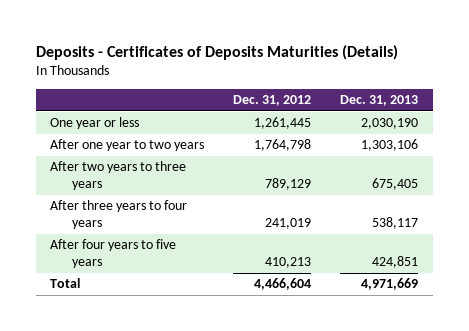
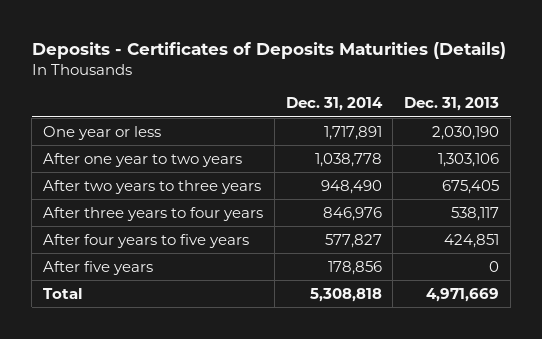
- | Dec. 31, 2012 | Dec. 31, 2013
+ | Dec. 31, 2014 | Dec. 31, 2013
+ After five years | 178,856 | 0

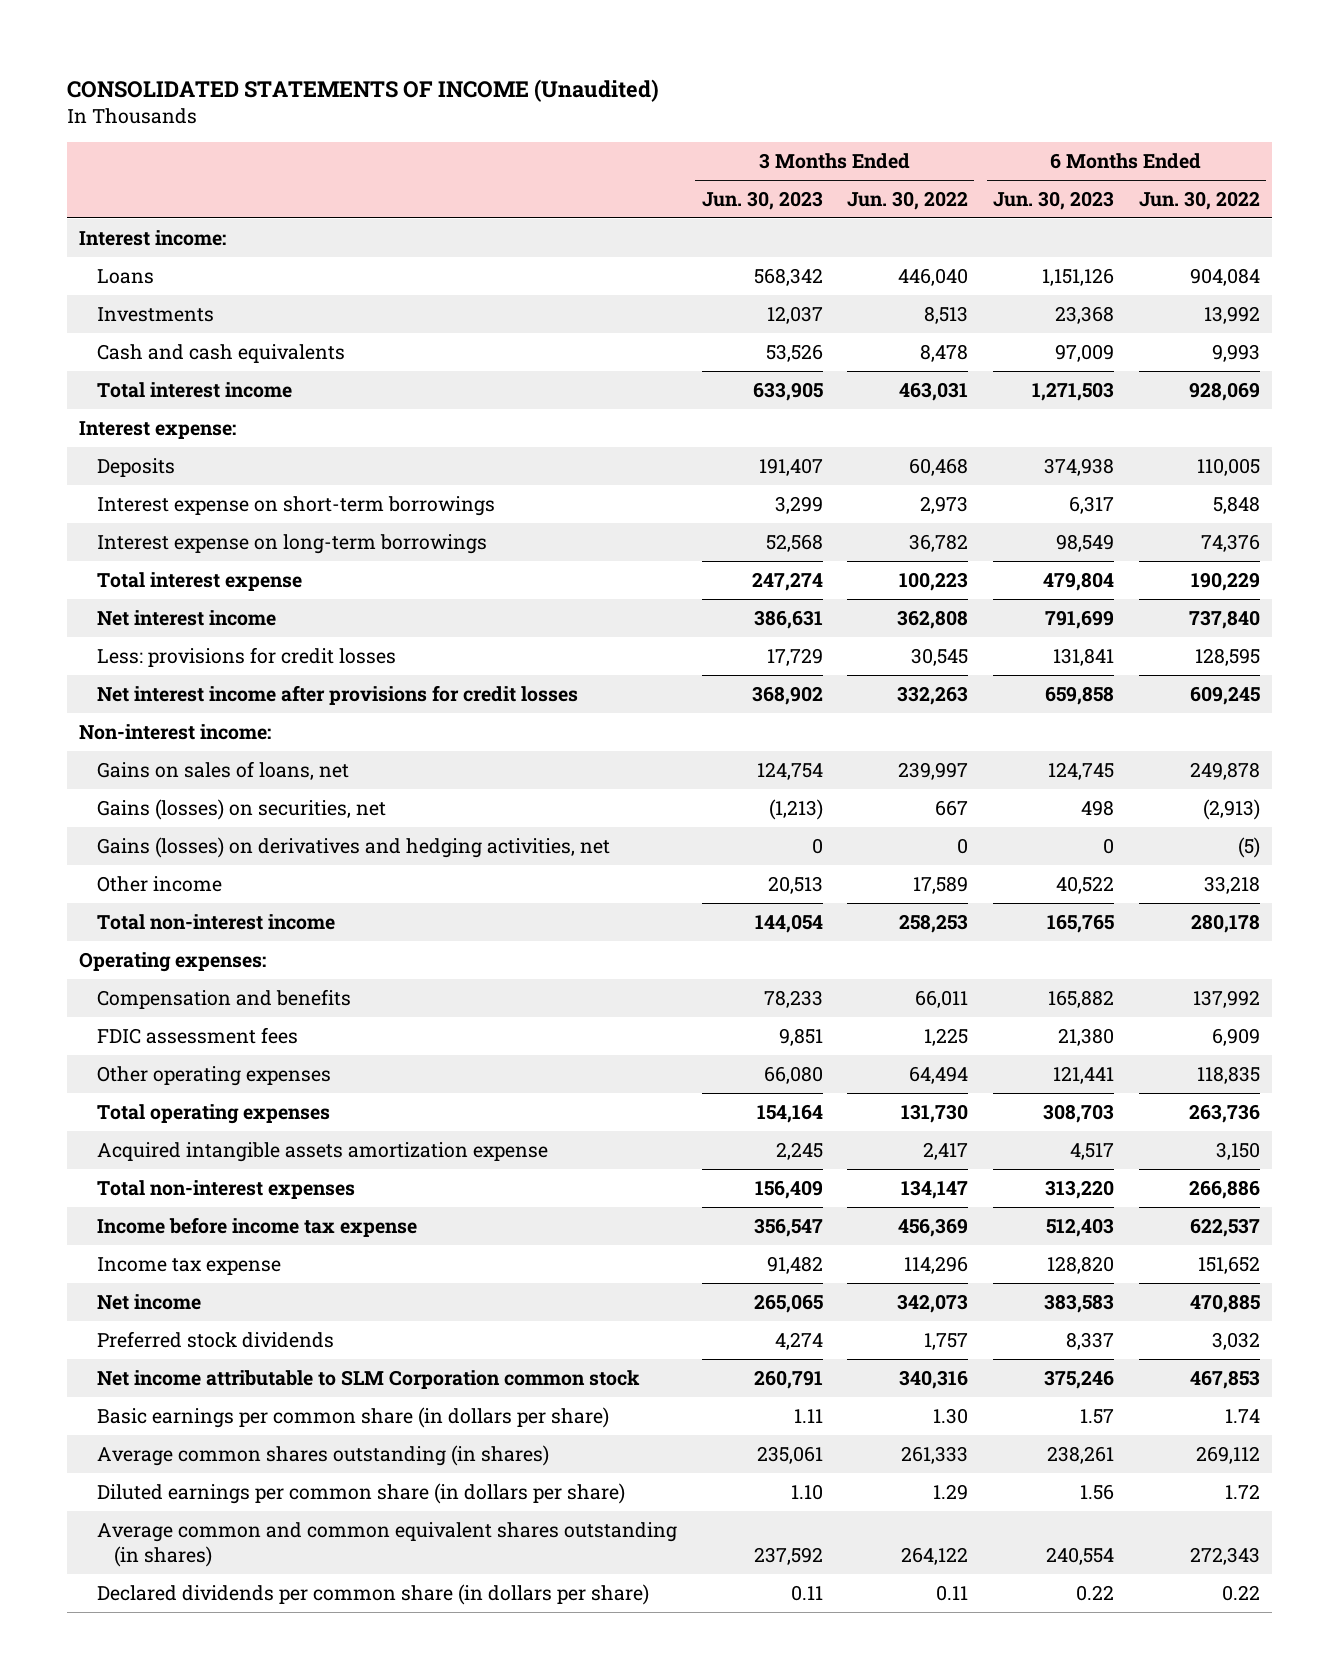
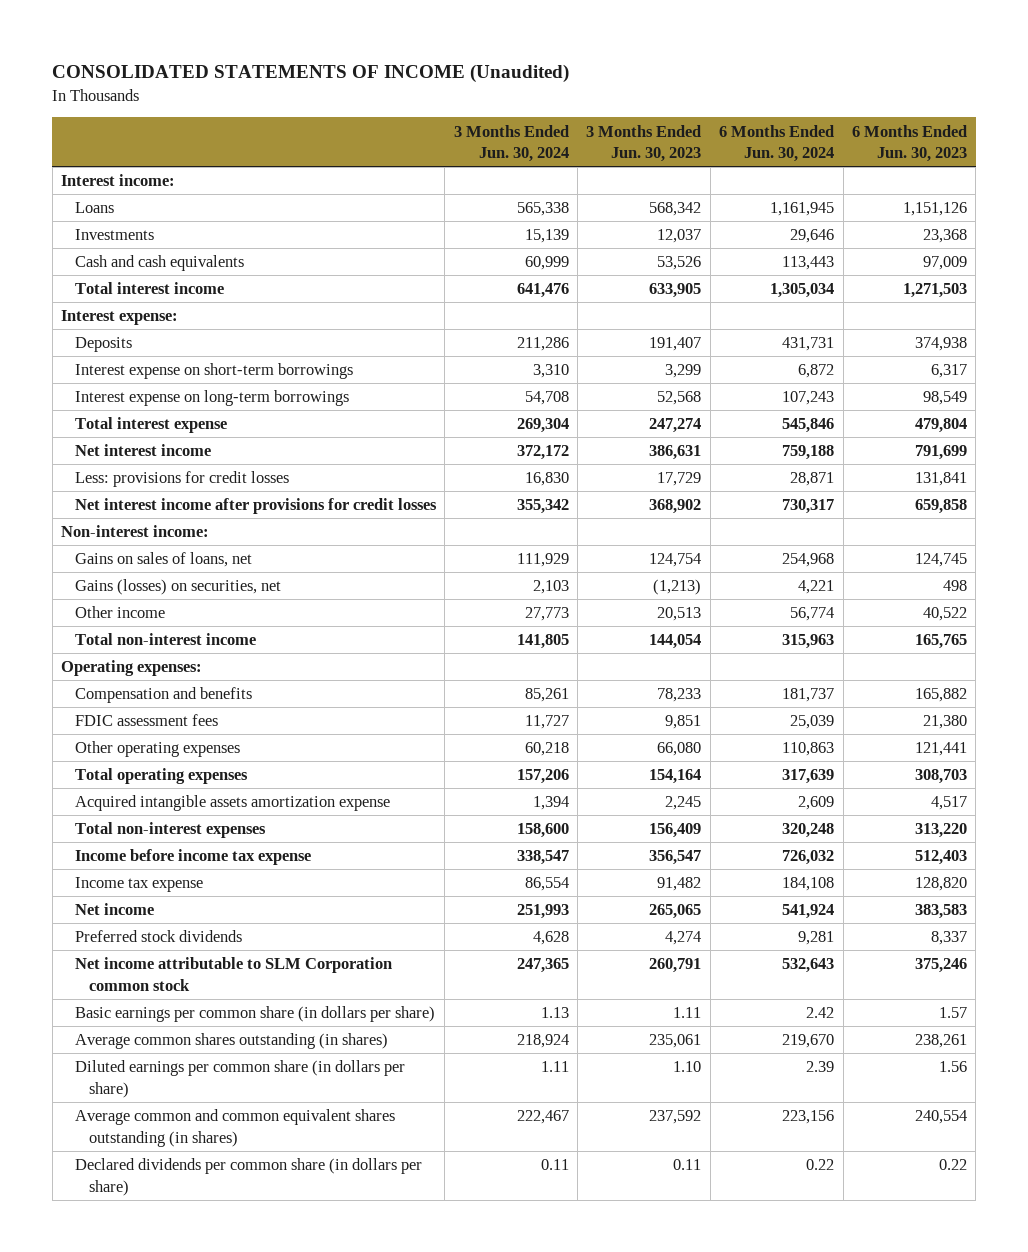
- | 3 Months Ended Jun. 30, 2023 | 3 Months Ended Jun. 30, 2022 | 6 Months Ended Jun. 30, 2023 | 6 Months Ended Jun. 30, 2022
+ | 3 Months Ended Jun. 30, 2024 | 3 Months Ended Jun. 30, 2023 | 6 Months Ended Jun. 30, 2024 | 6 Months Ended Jun. 30, 2023
- Gains (losses) on derivatives and hedging activities, net | 0 | 0 | 0 | (5)

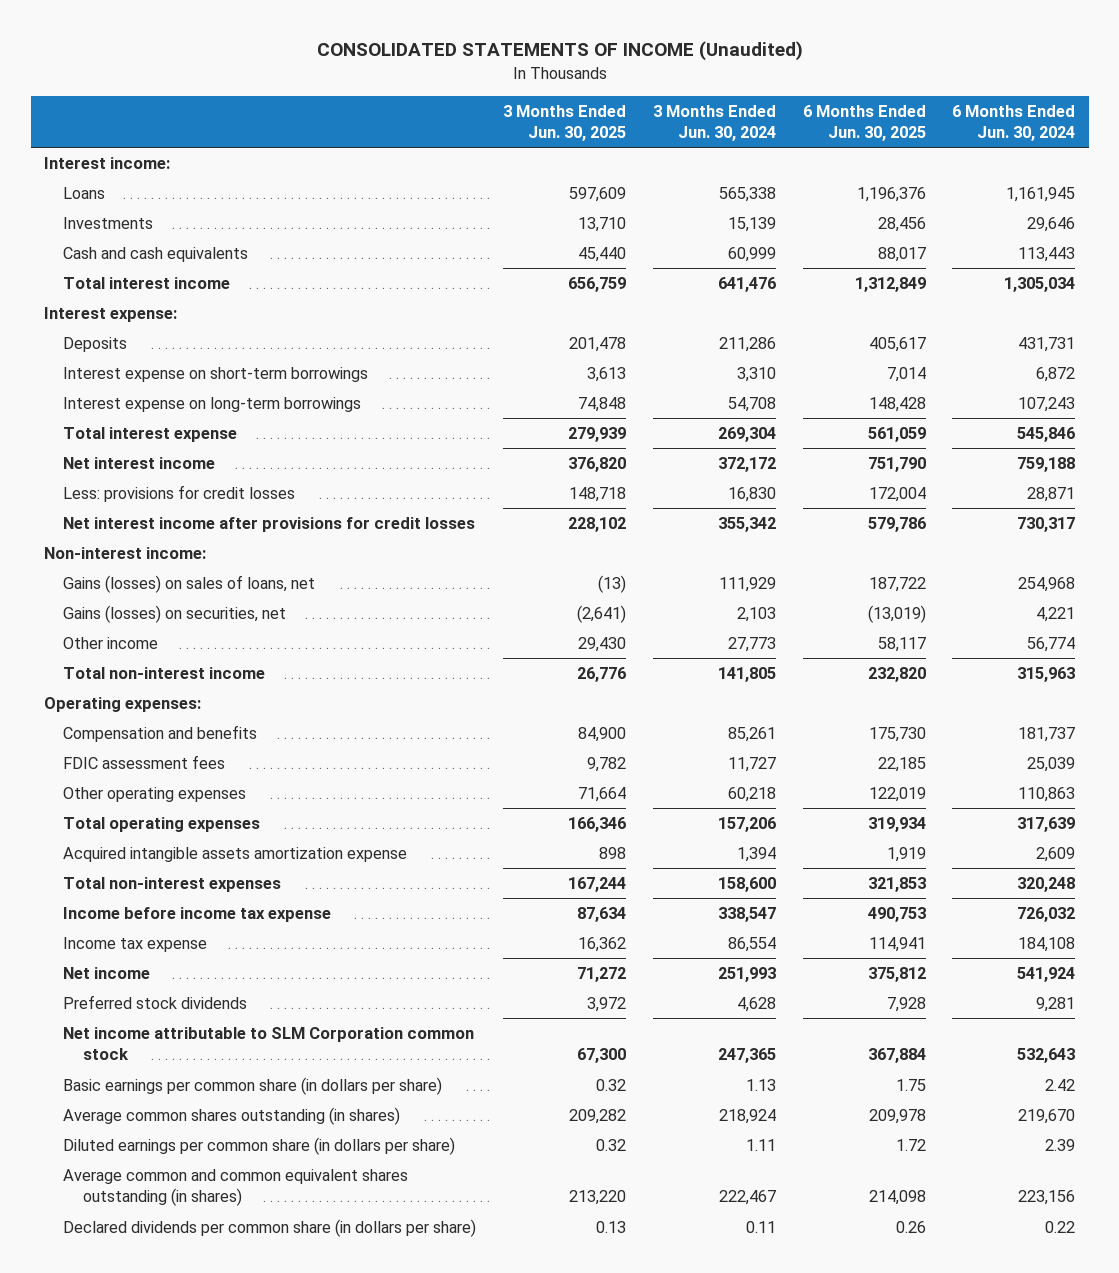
- | 3 Months Ended Jun. 30, 2024 | 3 Months Ended Jun. 30, 2023 | 6 Months Ended Jun. 30, 2024 | 6 Months Ended Jun. 30, 2023
+ | 3 Months Ended Jun. 30, 2025 | 3 Months Ended Jun. 30, 2024 | 6 Months Ended Jun. 30, 2025 | 6 Months Ended Jun. 30, 2024
- Gains on sales of loans, net | 111,929 | 124,754 | 254,968 | 124,745
+ Gains (losses) on sales of loans, net | (13) | 111,929 | 187,722 | 254,968

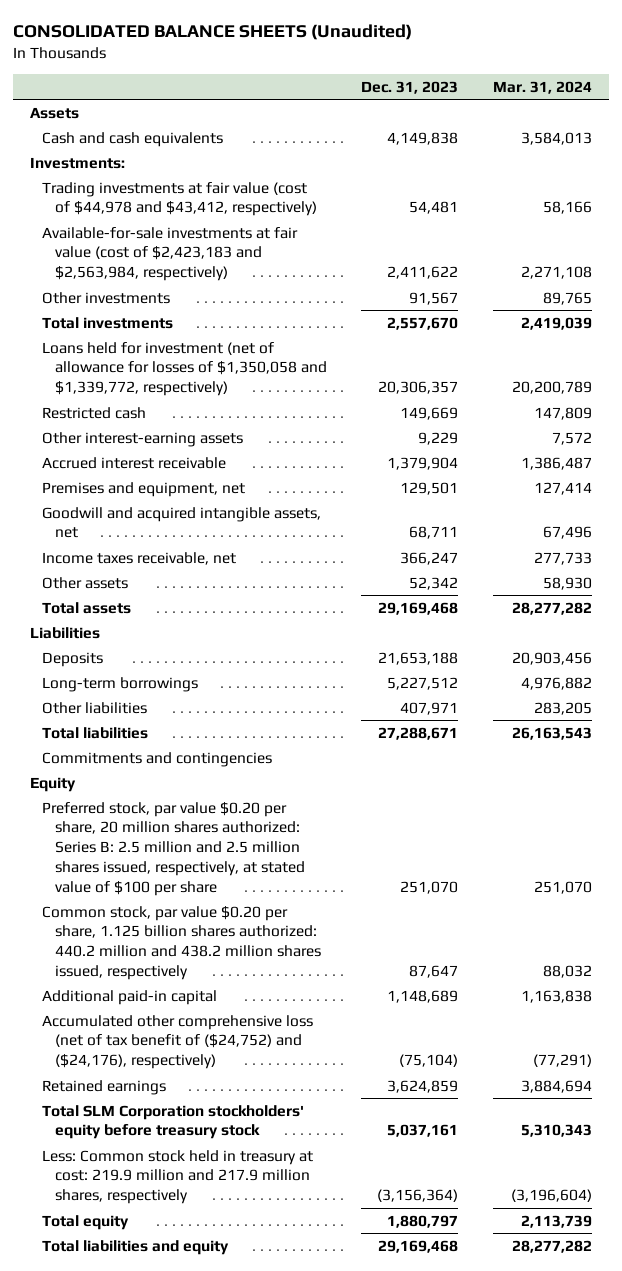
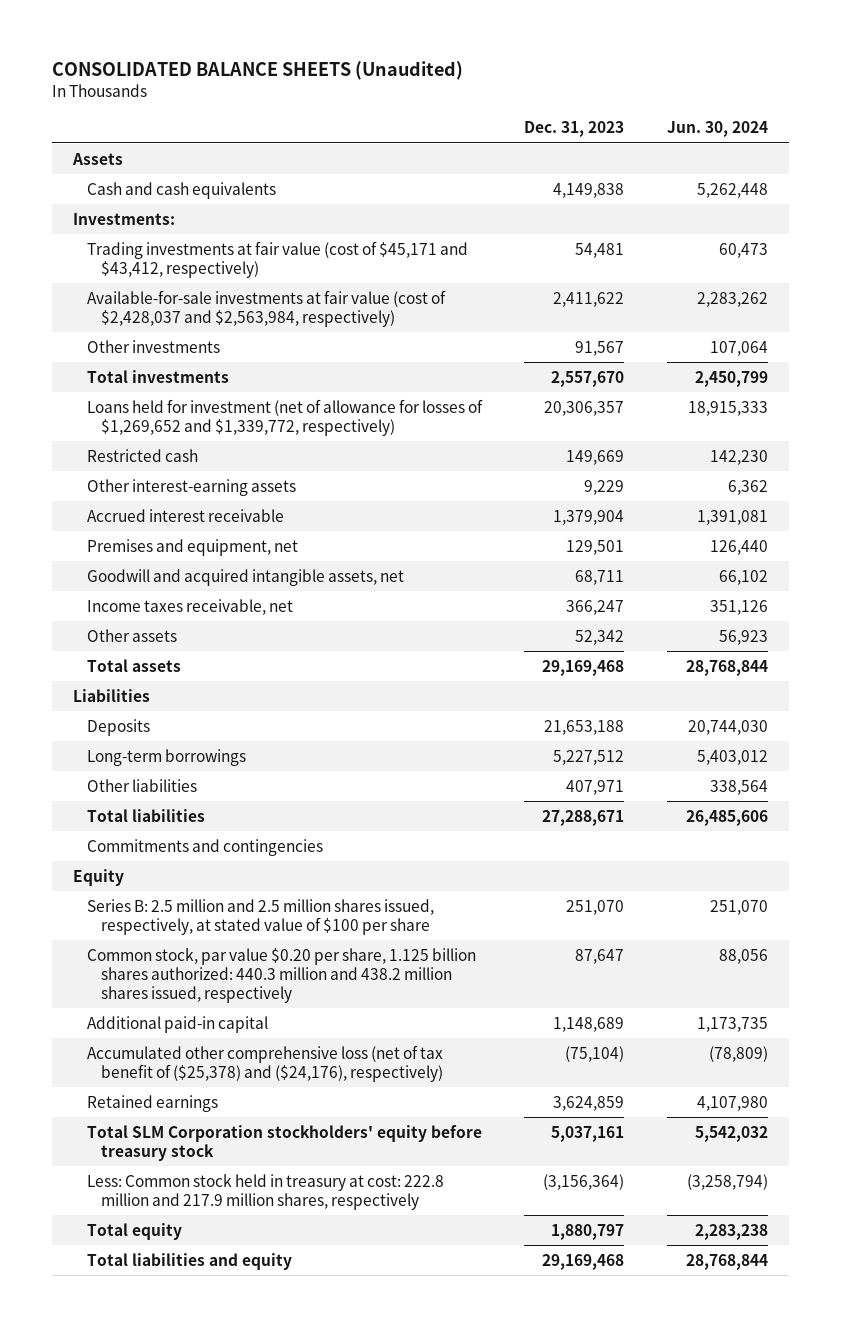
- | Dec. 31, 2023 | Mar. 31, 2024
+ | Dec. 31, 2023 | Jun. 30, 2024
- Trading investments at fair value (cost of $44,978 and $43,412, respectively) | 54,481 | 58,166
- Available-for-sale investments at fair value (cost of $2,423,183 and $2,563,984, respectively) | 2,411,622 | 2,271,108
+ Trading investments at fair value (cost of $45,171 and $43,412, respectively) | 54,481 | 60,473
+ Available-for-sale investments at fair value (cost of $2,428,037 and $2,563,984, respectively) | 2,411,622 | 2,283,262
- Loans held for investment (net of allowance for losses of $1,350,058 and $1,339,772, respectively) | 20,306,357 | 20,200,789
+ Loans held for investment (net of allowance for losses of $1,269,652 and $1,339,772, respectively) | 20,306,357 | 18,915,333
- Preferred stock, par value $0.20 per share, 20 million shares authorized: Series B: 2.5 million and 2.5 million shares issued, respectively, at stated value of $100 per share | 251,070 | 251,070
- Common stock, par value $0.20 per share, 1.125 billion shares authorized: 440.2 million and 438.2 million shares issued, respectively | 87,647 | 88,032
+ Series B: 2.5 million and 2.5 million shares issued, respectively, at stated value of $100 per share | 251,070 | 251,070
+ Common stock, par value $0.20 per share, 1.125 billion shares authorized: 440.3 million and 438.2 million shares issued, respectively | 87,647 | 88,056
- Accumulated other comprehensive loss (net of tax benefit of ($24,752) and ($24,176), respectively) | (75,104) | (77,291)
+ Accumulated other comprehensive loss (net of tax benefit of ($25,378) and ($24,176), respectively) | (75,104) | (78,809)
- Less: Common stock held in treasury at cost: 219.9 million and 217.9 million shares, respectively | (3,156,364) | (3,196,604)
+ Less: Common stock held in treasury at cost: 222.8 million and 217.9 million shares, respectively | (3,156,364) | (3,258,794)

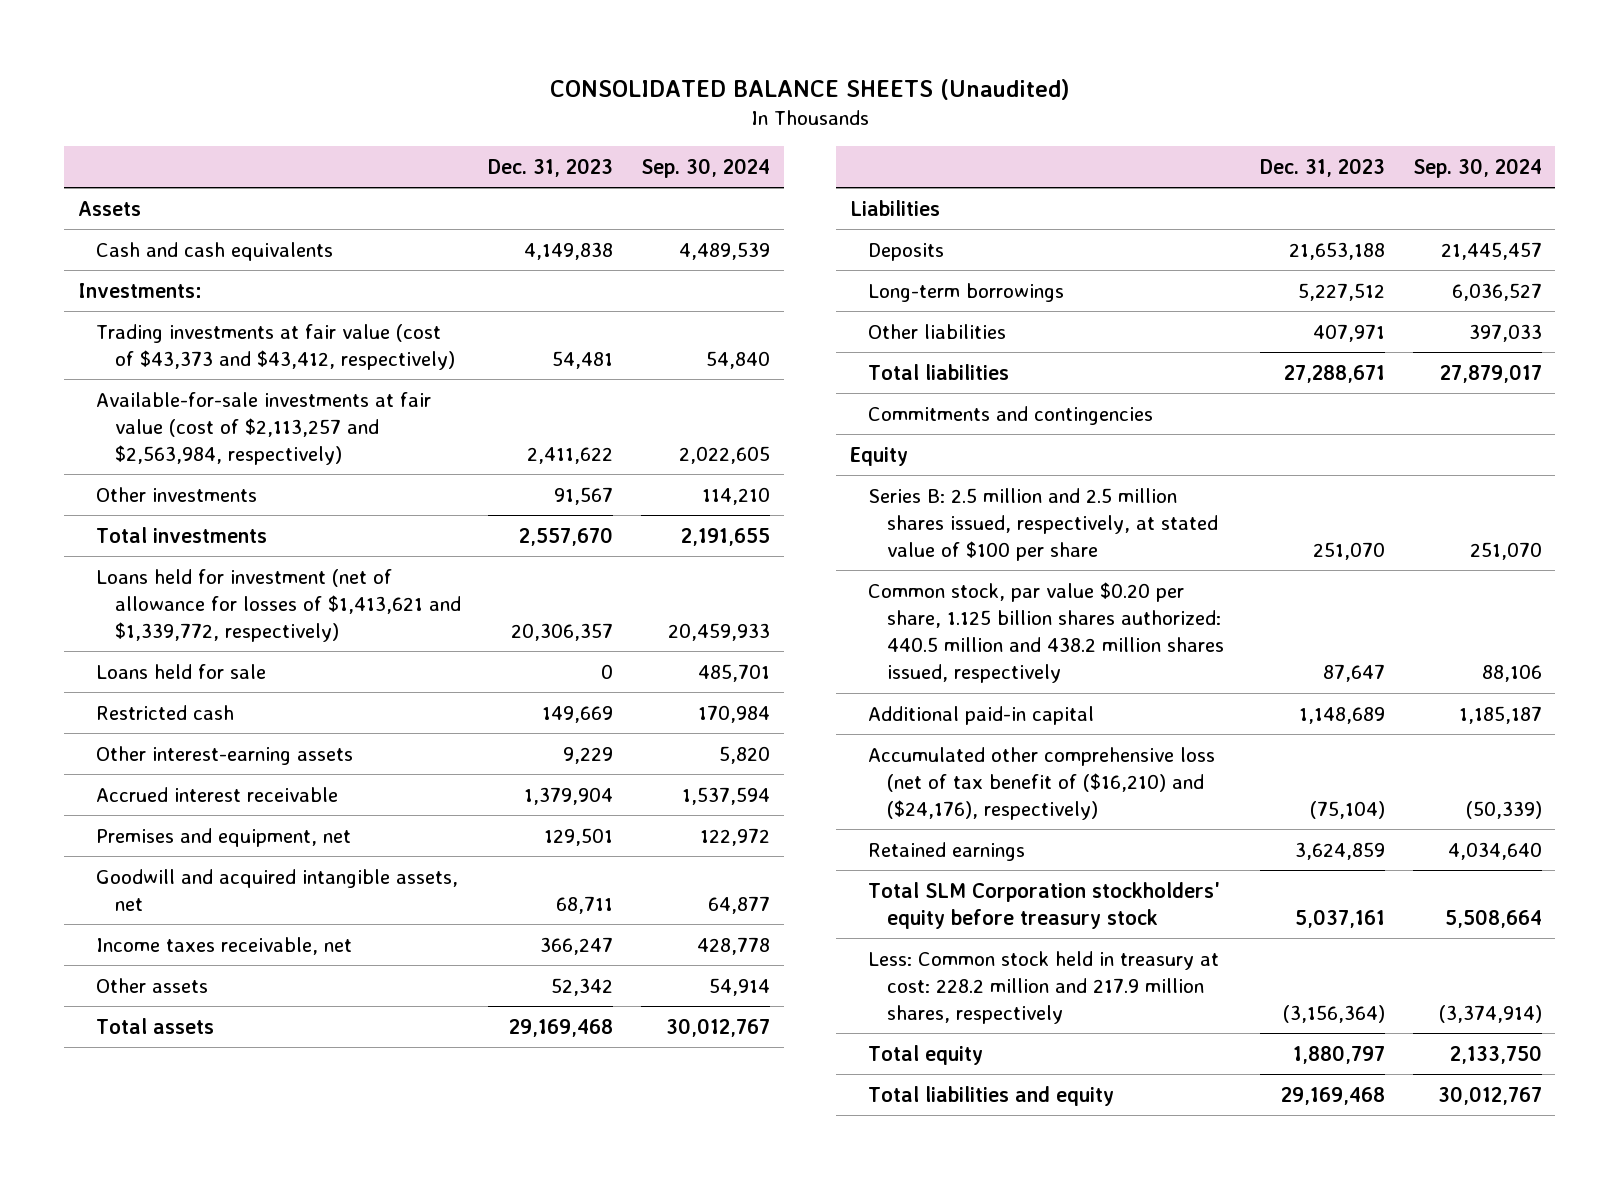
- | Dec. 31, 2023 | Jun. 30, 2024
+ | Dec. 31, 2023 | Sep. 30, 2024
- Trading investments at fair value (cost of $45,171 and $43,412, respectively) | 54,481 | 60,473
- Available-for-sale investments at fair value (cost of $2,428,037 and $2,563,984, respectively) | 2,411,622 | 2,283,262
+ Trading investments at fair value (cost of $43,373 and $43,412, respectively) | 54,481 | 54,840
+ Available-for-sale investments at fair value (cost of $2,113,257 and $2,563,984, respectively) | 2,411,622 | 2,022,605
- Loans held for investment (net of allowance for losses of $1,269,652 and $1,339,772, respectively) | 20,306,357 | 18,915,333
+ Loans held for investment (net of allowance for losses of $1,413,621 and $1,339,772, respectively) | 20,306,357 | 20,459,933
+ Loans held for sale | 0 | 485,701
- Common stock, par value $0.20 per share, 1.125 billion shares authorized: 440.3 million and 438.2 million shares issued, respectively | 87,647 | 88,056
+ Common stock, par value $0.20 per share, 1.125 billion shares authorized: 440.5 million and 438.2 million shares issued, respectively | 87,647 | 88,106
- Accumulated other comprehensive loss (net of tax benefit of ($25,378) and ($24,176), respectively) | (75,104) | (78,809)
+ Accumulated other comprehensive loss (net of tax benefit of ($16,210) and ($24,176), respectively) | (75,104) | (50,339)
- Less: Common stock held in treasury at cost: 222.8 million and 217.9 million shares, respectively | (3,156,364) | (3,258,794)
+ Less: Common stock held in treasury at cost: 228.2 million and 217.9 million shares, respectively | (3,156,364) | (3,374,914)

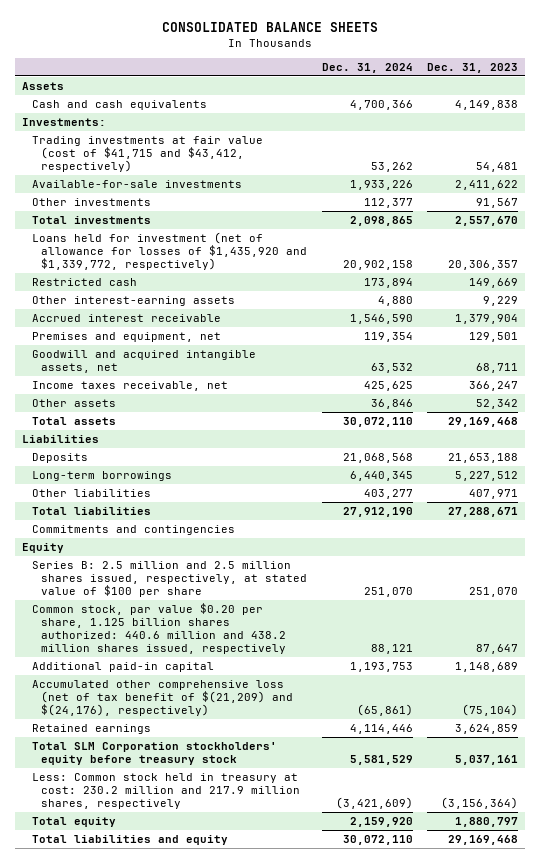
- CONSOLIDATED BALANCE SHEETS (Unaudited)
+ CONSOLIDATED BALANCE SHEETS
- | Dec. 31, 2023 | Sep. 30, 2024
+ | Dec. 31, 2024 | Dec. 31, 2023
- Trading investments at fair value (cost of $43,373 and $43,412, respectively) | 54,481 | 54,840
- Available-for-sale investments at fair value (cost of $2,113,257 and $2,563,984, respectively) | 2,411,622 | 2,022,605
+ Trading investments at fair value (cost of $41,715 and $43,412, respectively) | 53,262 | 54,481
+ Available-for-sale investments | 1,933,226 | 2,411,622
- Loans held for investment (net of allowance for losses of $1,413,621 and $1,339,772, respectively) | 20,306,357 | 20,459,933
- Loans held for sale | 0 | 485,701
+ Loans held for investment (net of allowance for losses of $1,435,920 and $1,339,772, respectively) | 20,902,158 | 20,306,357
- Common stock, par value $0.20 per share, 1.125 billion shares authorized: 440.5 million and 438.2 million shares issued, respectively | 87,647 | 88,106
+ Common stock, par value $0.20 per share, 1.125 billion shares authorized: 440.6 million and 438.2 million shares issued, respectively | 88,121 | 87,647
- Accumulated other comprehensive loss (net of tax benefit of ($16,210) and ($24,176), respectively) | (75,104) | (50,339)
+ Accumulated other comprehensive loss (net of tax benefit of $(21,209) and $(24,176), respectively) | (65,861) | (75,104)
- Less: Common stock held in treasury at cost: 228.2 million and 217.9 million shares, respectively | (3,156,364) | (3,374,914)
+ Less: Common stock held in treasury at cost: 230.2 million and 217.9 million shares, respectively | (3,421,609) | (3,156,364)

